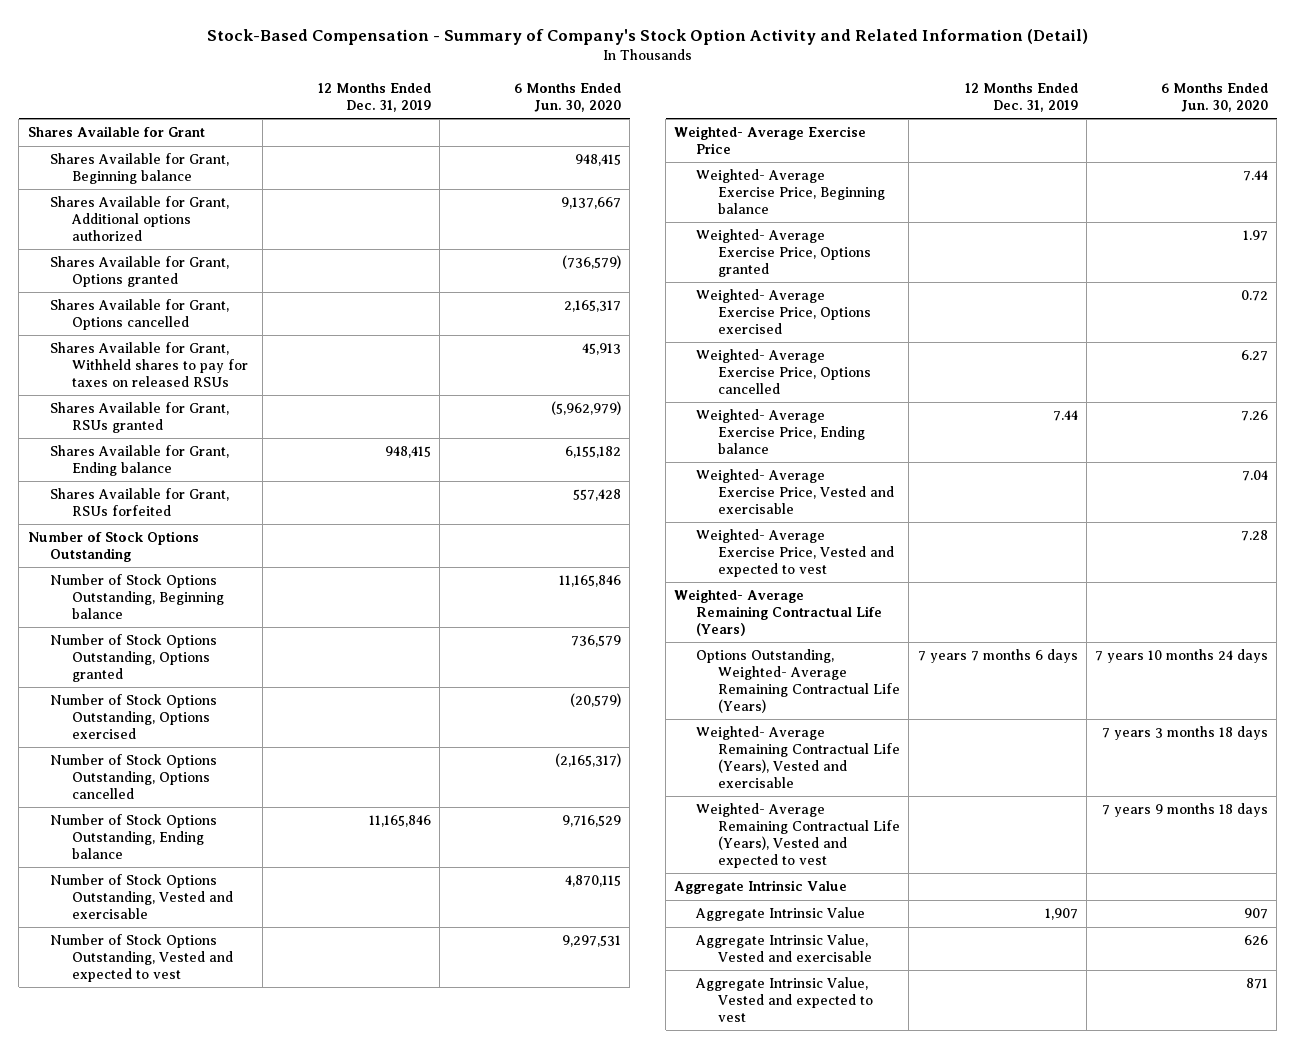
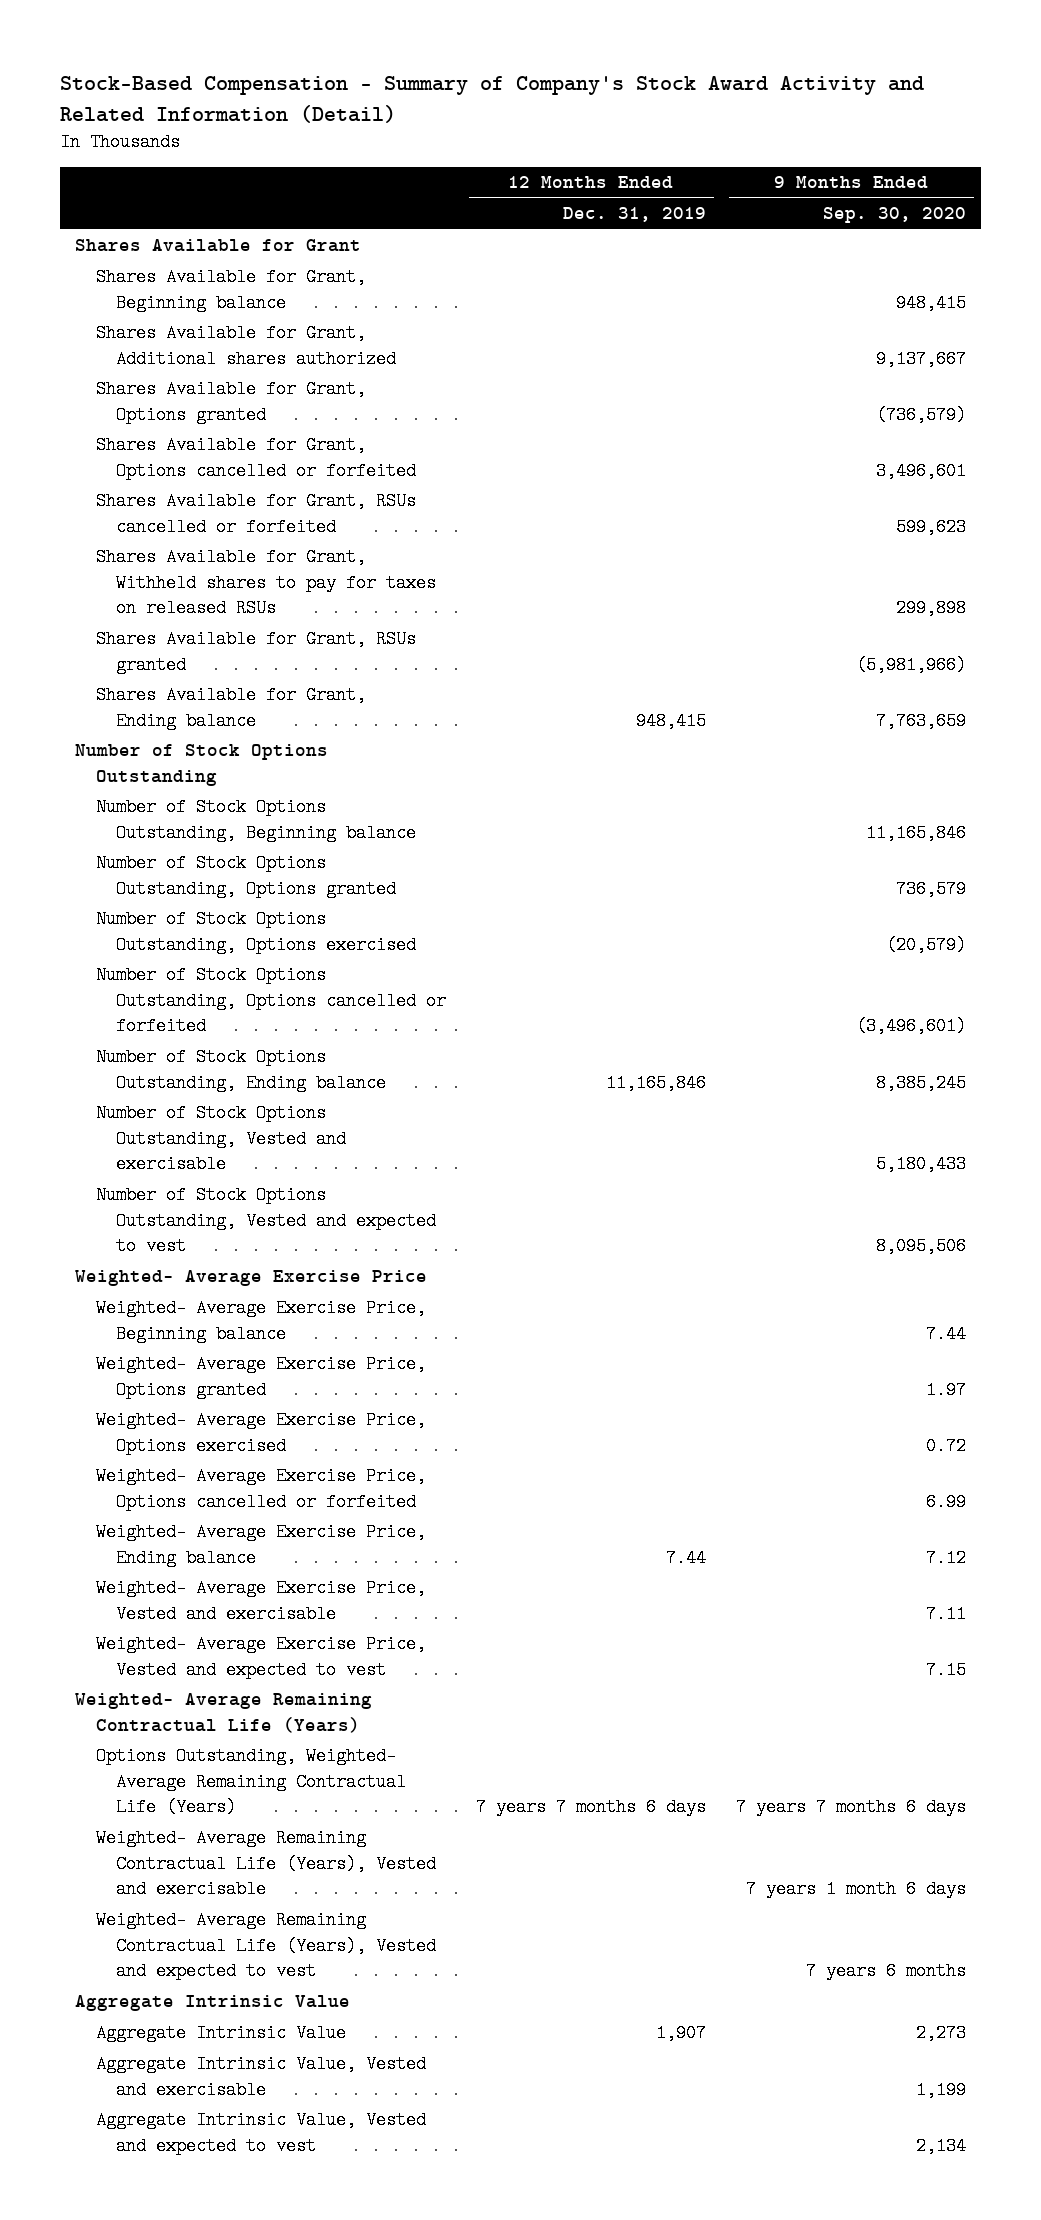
- Stock-Based Compensation - Summary of Company's Stock Option Activity and Related Information (Detail)
+ Stock-Based Compensation - Summary of Company's Stock Award Activity and Related Information (Detail)
- | 12 Months Ended Dec. 31, 2019 | 6 Months Ended Jun. 30, 2020
+ | 12 Months Ended Dec. 31, 2019 | 9 Months Ended Sep. 30, 2020
- Shares Available for Grant, Additional options authorized | | 9,137,667
+ Shares Available for Grant, Additional shares authorized | | 9,137,667
- Shares Available for Grant, Options cancelled | | 2,165,317
+ Shares Available for Grant, Options cancelled or forfeited | | 3,496,601
+ Shares Available for Grant, RSUs cancelled or forfeited | | 599,623
- Shares Available for Grant, RSUs forfeited | | 557,428
- Number of Stock Options Outstanding, Options cancelled | | (2,165,317)
+ Number of Stock Options Outstanding, Options cancelled or forfeited | | (3,496,601)
- Weighted- Average Exercise Price, Options cancelled | | 6.27
+ Weighted- Average Exercise Price, Options cancelled or forfeited | | 6.99

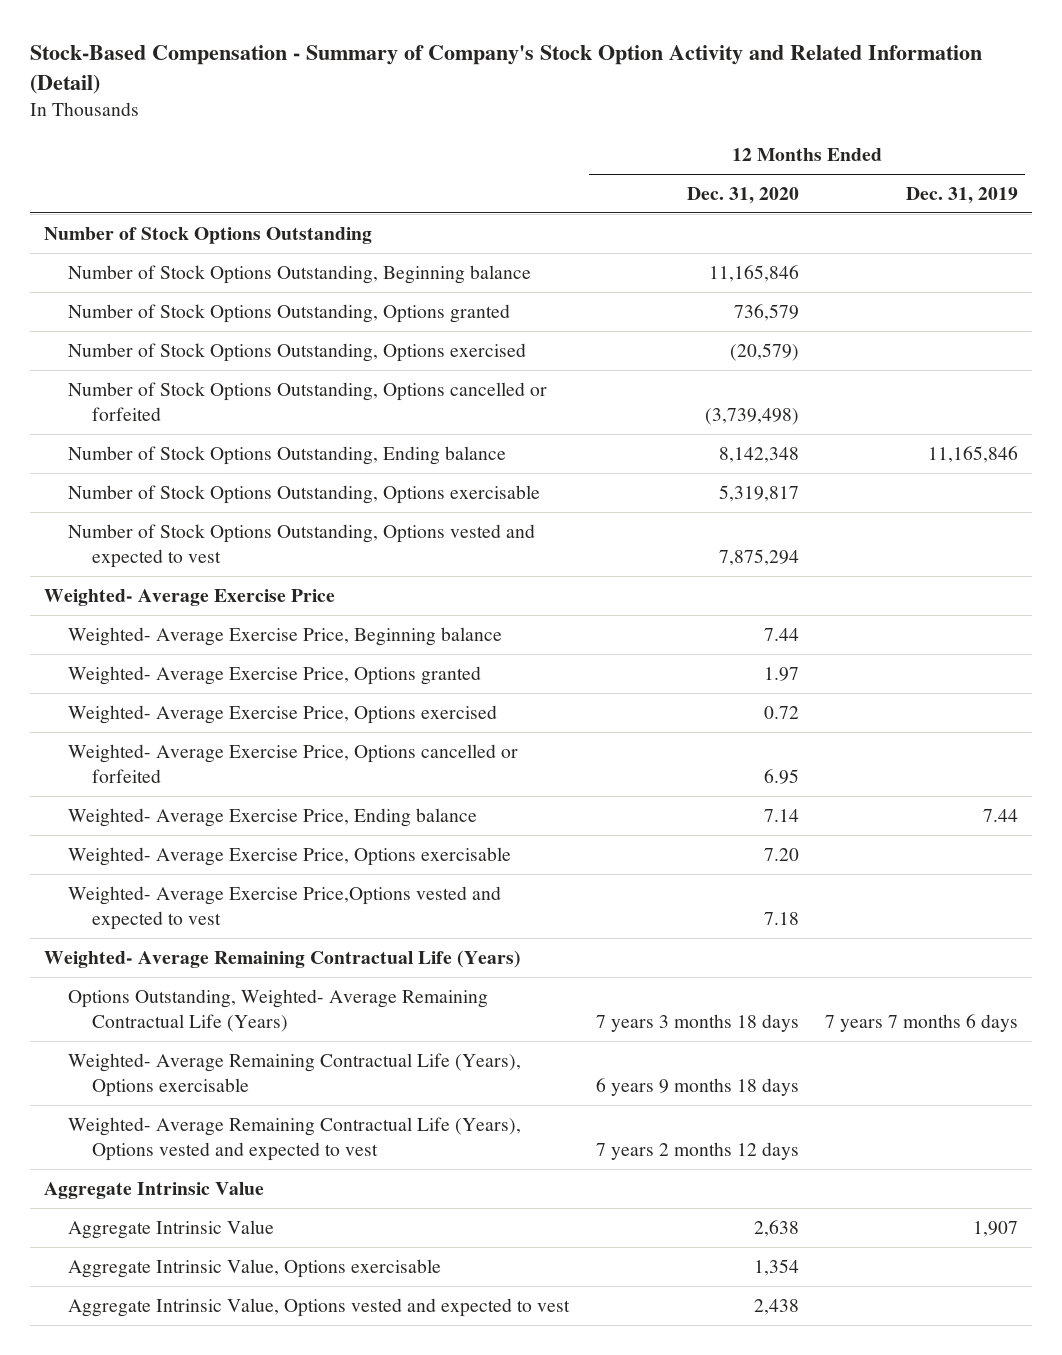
- Stock-Based Compensation - Summary of Company's Stock Award Activity and Related Information (Detail)
+ Stock-Based Compensation - Summary of Company's Stock Option Activity and Related Information (Detail)
- | 12 Months Ended Dec. 31, 2019 | 9 Months Ended Sep. 30, 2020
+ | 12 Months Ended Dec. 31, 2020 | 12 Months Ended Dec. 31, 2019
- Shares Available for Grant
- Shares Available for Grant, Beginning balance | | 948,415
- Shares Available for Grant, Additional shares authorized | | 9,137,667
- Shares Available for Grant, Options granted | | (736,579)
- Shares Available for Grant, Options cancelled or forfeited | | 3,496,601
- Shares Available for Grant, RSUs cancelled or forfeited | | 599,623
- Shares Available for Grant, Withheld shares to pay for taxes on released RSUs | | 299,898
- Shares Available for Grant, RSUs granted | | (5,981,966)
- Shares Available for Grant, Ending balance | 948,415 | 7,763,659
- Number of Stock Options Outstanding, Vested and exercisable | | 5,180,433
- Number of Stock Options Outstanding, Vested and expected to vest | | 8,095,506
+ Number of Stock Options Outstanding, Options exercisable | 5,319,817 |
+ Number of Stock Options Outstanding, Options vested and expected to vest | 7,875,294 |
- Weighted- Average Exercise Price, Vested and exercisable | | 7.11
- Weighted- Average Exercise Price, Vested and expected to vest | | 7.15
+ Weighted- Average Exercise Price, Options exercisable | 7.20 |
+ Weighted- Average Exercise Price,Options vested and expected to vest | 7.18 |
- Weighted- Average Remaining Contractual Life (Years), Vested and exercisable | | 7 years 1 month 6 days
- Weighted- Average Remaining Contractual Life (Years), Vested and expected to vest | | 7 years 6 months
+ Weighted- Average Remaining Contractual Life (Years), Options exercisable | 6 years 9 months 18 days |
+ Weighted- Average Remaining Contractual Life (Years), Options vested and expected to vest | 7 years 2 months 12 days |
- Aggregate Intrinsic Value, Vested and exercisable | | 1,199
- Aggregate Intrinsic Value, Vested and expected to vest | | 2,134
+ Aggregate Intrinsic Value, Options exercisable | 1,354 |
+ Aggregate Intrinsic Value, Options vested and expected to vest | 2,438 |

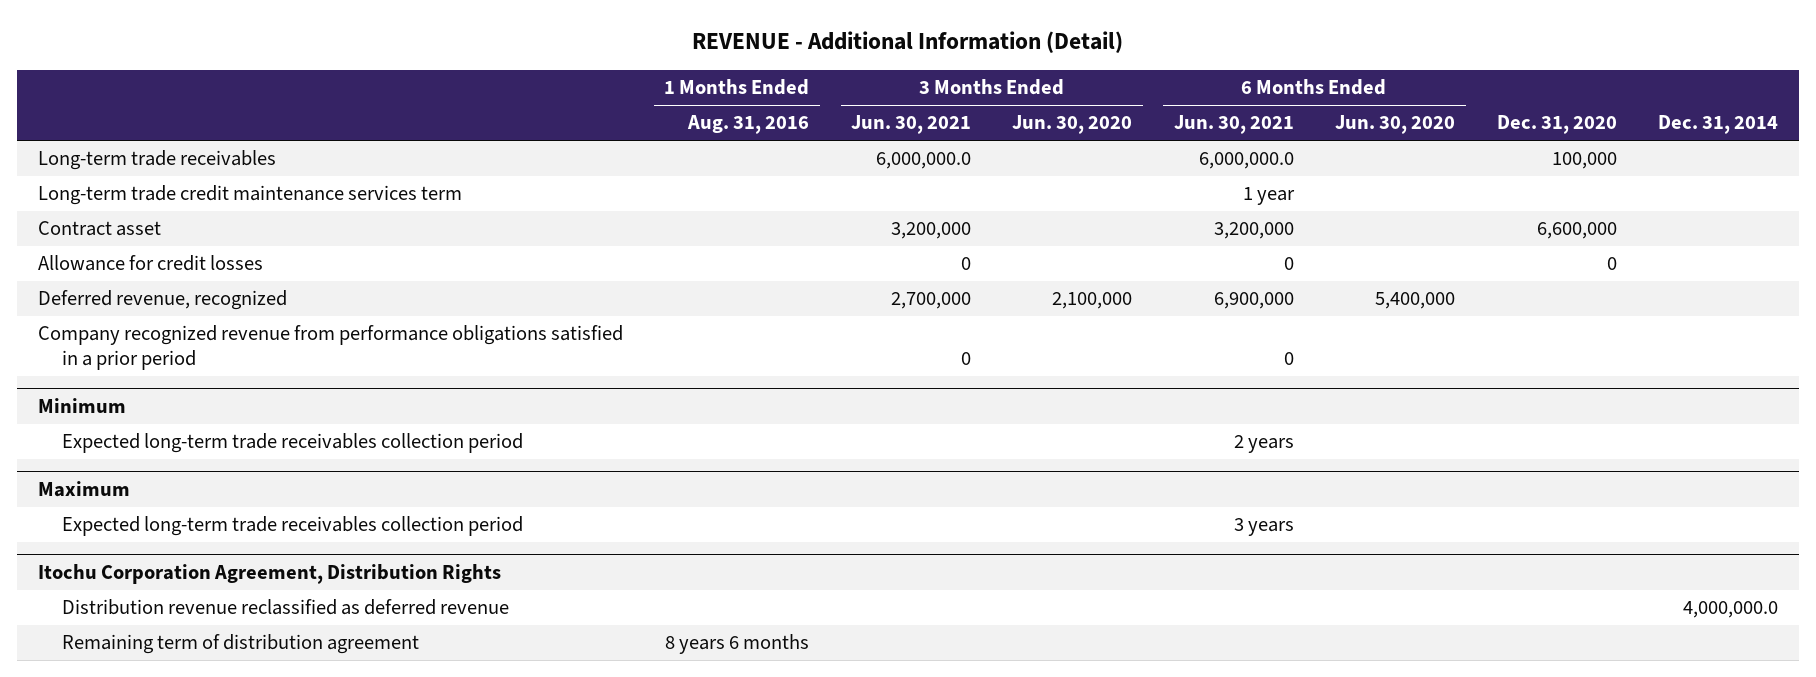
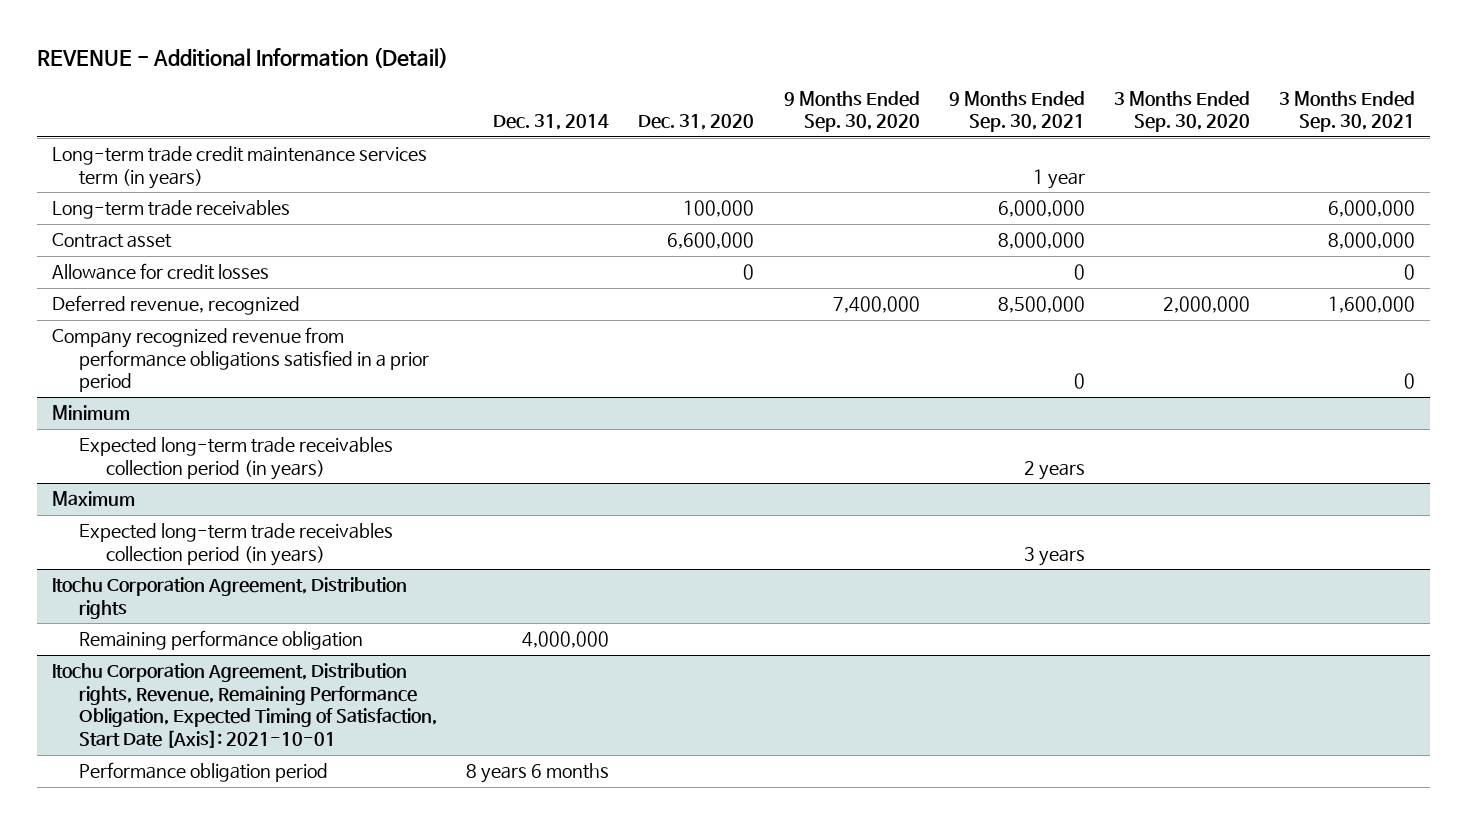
- | 1 Months Ended Aug. 31, 2016 | 3 Months Ended Jun. 30, 2021 | 3 Months Ended Jun. 30, 2020 | 6 Months Ended Jun. 30, 2021 | 6 Months Ended Jun. 30, 2020 | Dec. 31, 2020 | Dec. 31, 2014
+ | Dec. 31, 2014 | Dec. 31, 2020 | 9 Months Ended Sep. 30, 2020 | 9 Months Ended Sep. 30, 2021 | 3 Months Ended Sep. 30, 2020 | 3 Months Ended Sep. 30, 2021
+ Long-term trade credit maintenance services term (in years) | | | | 1 year | |
- Long-term trade credit maintenance services term | | | | 1 year | | |
@ Minimum
- Expected long-term trade receivables collection period | | | | 2 years | | |
+ Expected long-term trade receivables collection period (in years) | | | | 2 years | |
@ Maximum
- Expected long-term trade receivables collection period | | | | 3 years | | |
- Itochu Corporation Agreement, Distribution Rights
- Distribution revenue reclassified as deferred revenue | | | | | | | 4,000,000.0
- Remaining term of distribution agreement | 8 years 6 months | | | | | |
@ Maximum
+ Expected long-term trade receivables collection period (in years) | | | | 3 years | |
+ Itochu Corporation Agreement, Distribution rights
+ Remaining performance obligation | 4,000,000 | | | | |
+ Itochu Corporation Agreement, Distribution rights, Revenue, Remaining Performance Obligation, Expected Timing of Satisfaction, Start Date [Axis]: 2021-10-01
+ Performance obligation period | 8 years 6 months | | | | |

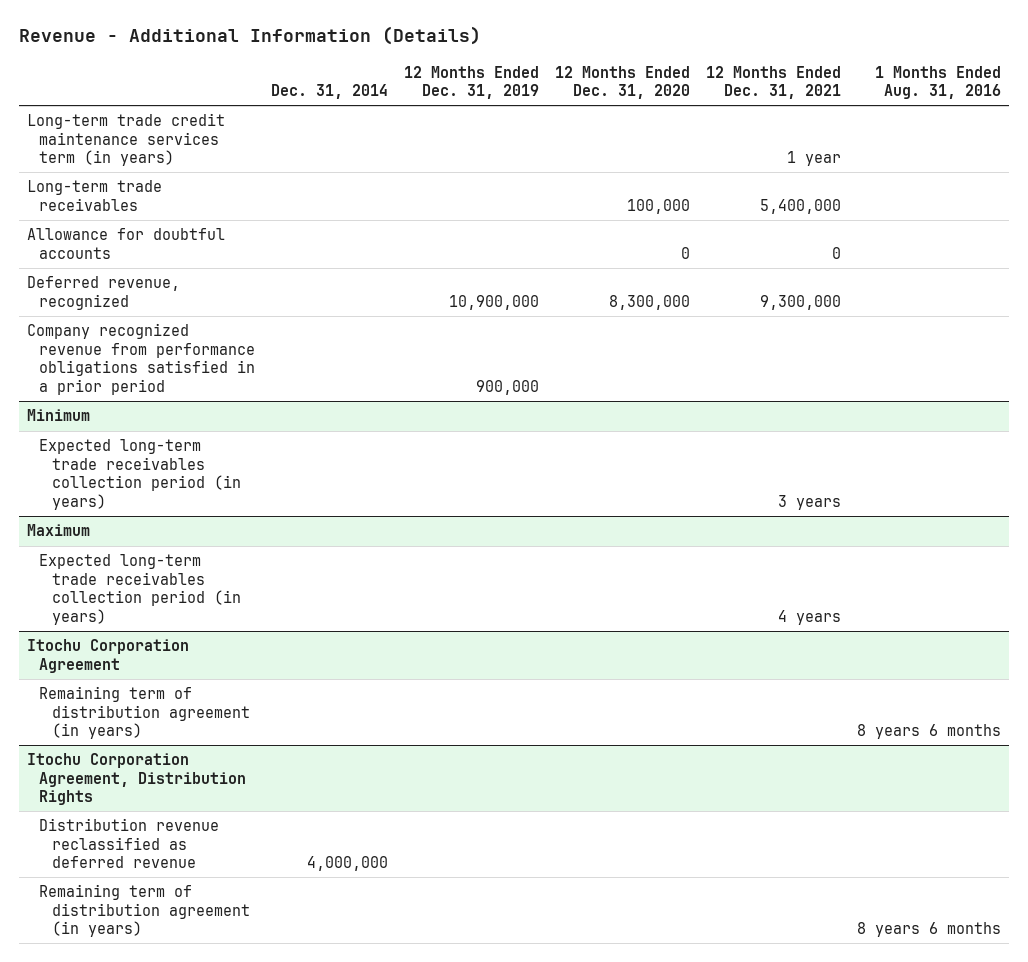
- REVENUE - Additional Information (Detail)
+ Revenue - Additional Information (Details)
- | Dec. 31, 2014 | Dec. 31, 2020 | 9 Months Ended Sep. 30, 2020 | 9 Months Ended Sep. 30, 2021 | 3 Months Ended Sep. 30, 2020 | 3 Months Ended Sep. 30, 2021
+ | Dec. 31, 2014 | 12 Months Ended Dec. 31, 2019 | 12 Months Ended Dec. 31, 2020 | 12 Months Ended Dec. 31, 2021 | 1 Months Ended Aug. 31, 2016
- Contract asset | | 6,600,000 | | 8,000,000 | | 8,000,000
- Allowance for credit losses | | 0 | | 0 | | 0
+ Allowance for doubtful accounts | | | 0 | 0 |
- Itochu Corporation Agreement, Distribution rights
- Remaining performance obligation | 4,000,000 | | | | |
- Itochu Corporation Agreement, Distribution rights, Revenue, Remaining Performance Obligation, Expected Timing of Satisfaction, Start Date [Axis]: 2021-10-01
- Performance obligation period | 8 years 6 months | | | | |
+ Itochu Corporation Agreement
+ Remaining term of distribution agreement (in years) | | | | | 8 years 6 months
+ Itochu Corporation Agreement, Distribution Rights
+ Distribution revenue reclassified as deferred revenue | 4,000,000 | | | |
+ Remaining term of distribution agreement (in years) | | | | | 8 years 6 months

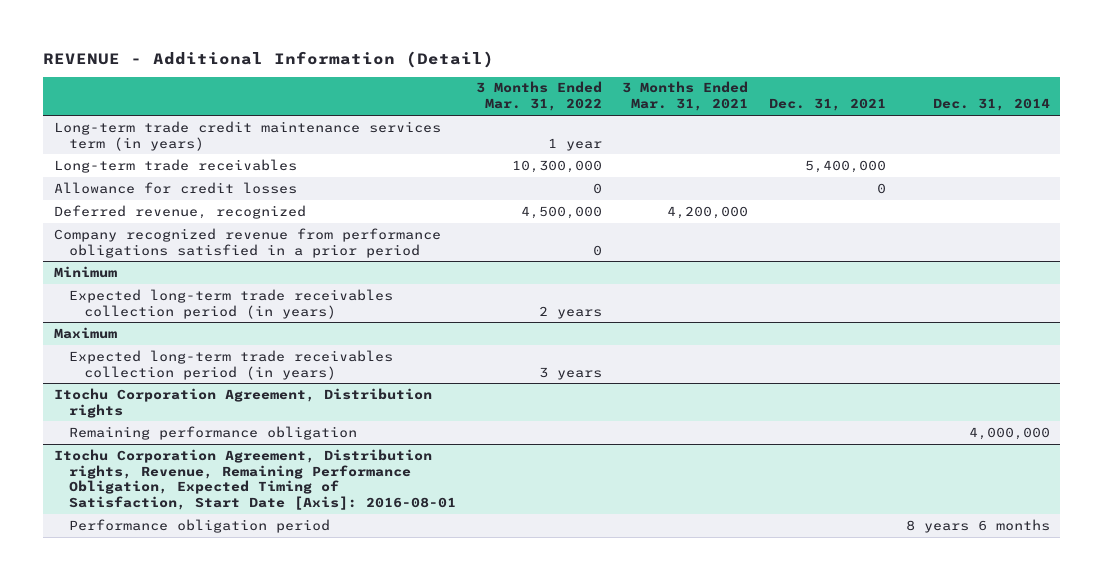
- Revenue - Additional Information (Details)
+ REVENUE - Additional Information (Detail)
- | Dec. 31, 2014 | 12 Months Ended Dec. 31, 2019 | 12 Months Ended Dec. 31, 2020 | 12 Months Ended Dec. 31, 2021 | 1 Months Ended Aug. 31, 2016
+ | 3 Months Ended Mar. 31, 2022 | 3 Months Ended Mar. 31, 2021 | Dec. 31, 2021 | Dec. 31, 2014
- Allowance for doubtful accounts | | | 0 | 0 |
+ Allowance for credit losses | 0 | | 0 |
- Itochu Corporation Agreement
- Remaining term of distribution agreement (in years) | | | | | 8 years 6 months
- Itochu Corporation Agreement, Distribution Rights
- Distribution revenue reclassified as deferred revenue | 4,000,000 | | | |
- Remaining term of distribution agreement (in years) | | | | | 8 years 6 months
+ Itochu Corporation Agreement, Distribution rights
+ Remaining performance obligation | | | | 4,000,000
+ Itochu Corporation Agreement, Distribution rights, Revenue, Remaining Performance Obligation, Expected Timing of Satisfaction, Start Date [Axis]: 2016-08-01
+ Performance obligation period | | | | 8 years 6 months

